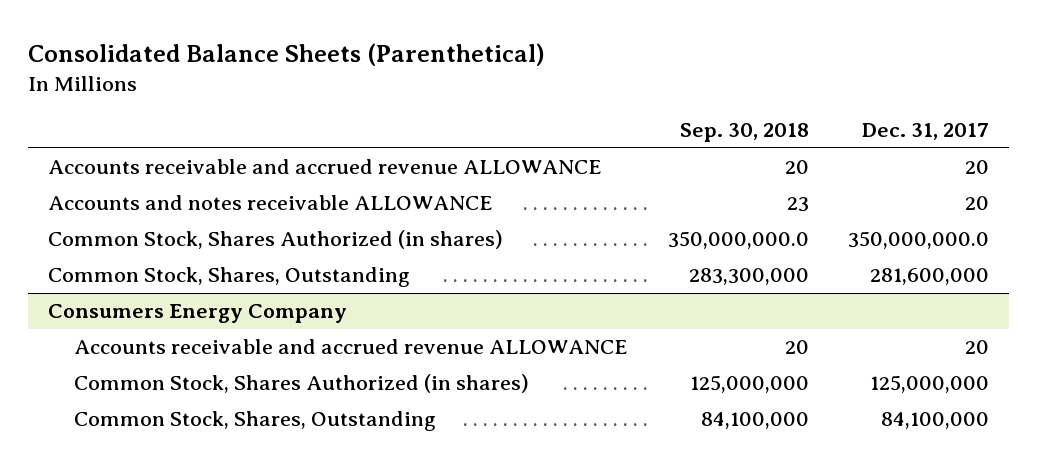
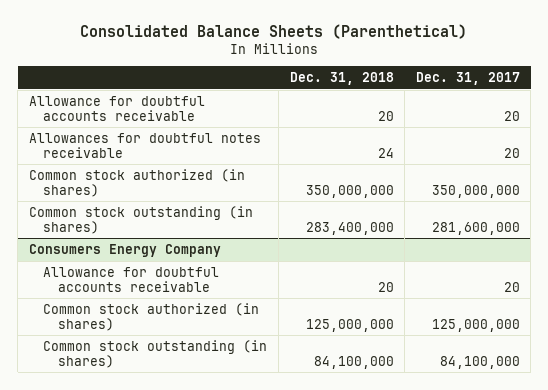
- | Sep. 30, 2018 | Dec. 31, 2017
+ | Dec. 31, 2018 | Dec. 31, 2017
- Accounts receivable and accrued revenue ALLOWANCE | 20 | 20
- Accounts and notes receivable ALLOWANCE | 23 | 20
- Common Stock, Shares Authorized (in shares) | 350,000,000.0 | 350,000,000.0
- Common Stock, Shares, Outstanding | 283,300,000 | 281,600,000
+ Allowance for doubtful accounts receivable | 20 | 20
+ Allowances for doubtful notes receivable | 24 | 20
+ Common stock authorized (in shares) | 350,000,000 | 350,000,000
+ Common stock outstanding (in shares) | 283,400,000 | 281,600,000
@ Consumers Energy Company
- Accounts receivable and accrued revenue ALLOWANCE | 20 | 20
- Common Stock, Shares Authorized (in shares) | 125,000,000 | 125,000,000
- Common Stock, Shares, Outstanding | 84,100,000 | 84,100,000
+ Allowance for doubtful accounts receivable | 20 | 20
+ Common stock authorized (in shares) | 125,000,000 | 125,000,000
+ Common stock outstanding (in shares) | 84,100,000 | 84,100,000

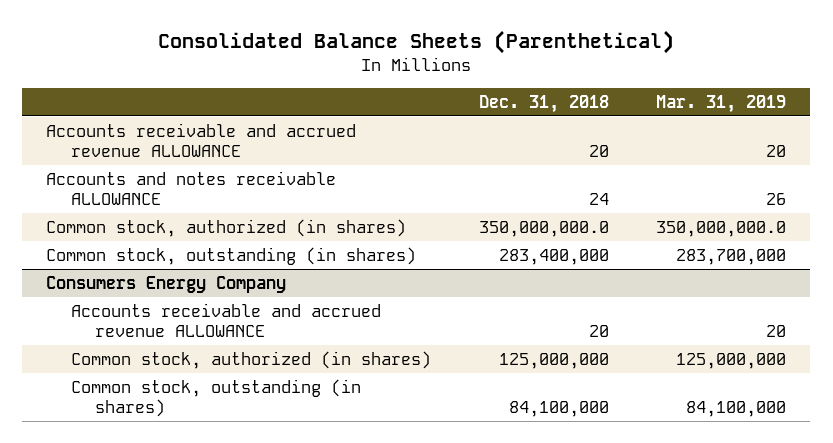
- | Dec. 31, 2018 | Dec. 31, 2017
+ | Dec. 31, 2018 | Mar. 31, 2019
- Allowance for doubtful accounts receivable | 20 | 20
- Allowances for doubtful notes receivable | 24 | 20
- Common stock authorized (in shares) | 350,000,000 | 350,000,000
- Common stock outstanding (in shares) | 283,400,000 | 281,600,000
+ Accounts receivable and accrued revenue ALLOWANCE | 20 | 20
+ Accounts and notes receivable ALLOWANCE | 24 | 26
+ Common stock, authorized (in shares) | 350,000,000.0 | 350,000,000.0
+ Common stock, outstanding (in shares) | 283,400,000 | 283,700,000
@ Consumers Energy Company
- Allowance for doubtful accounts receivable | 20 | 20
- Common stock authorized (in shares) | 125,000,000 | 125,000,000
- Common stock outstanding (in shares) | 84,100,000 | 84,100,000
+ Accounts receivable and accrued revenue ALLOWANCE | 20 | 20
+ Common stock, authorized (in shares) | 125,000,000 | 125,000,000
+ Common stock, outstanding (in shares) | 84,100,000 | 84,100,000

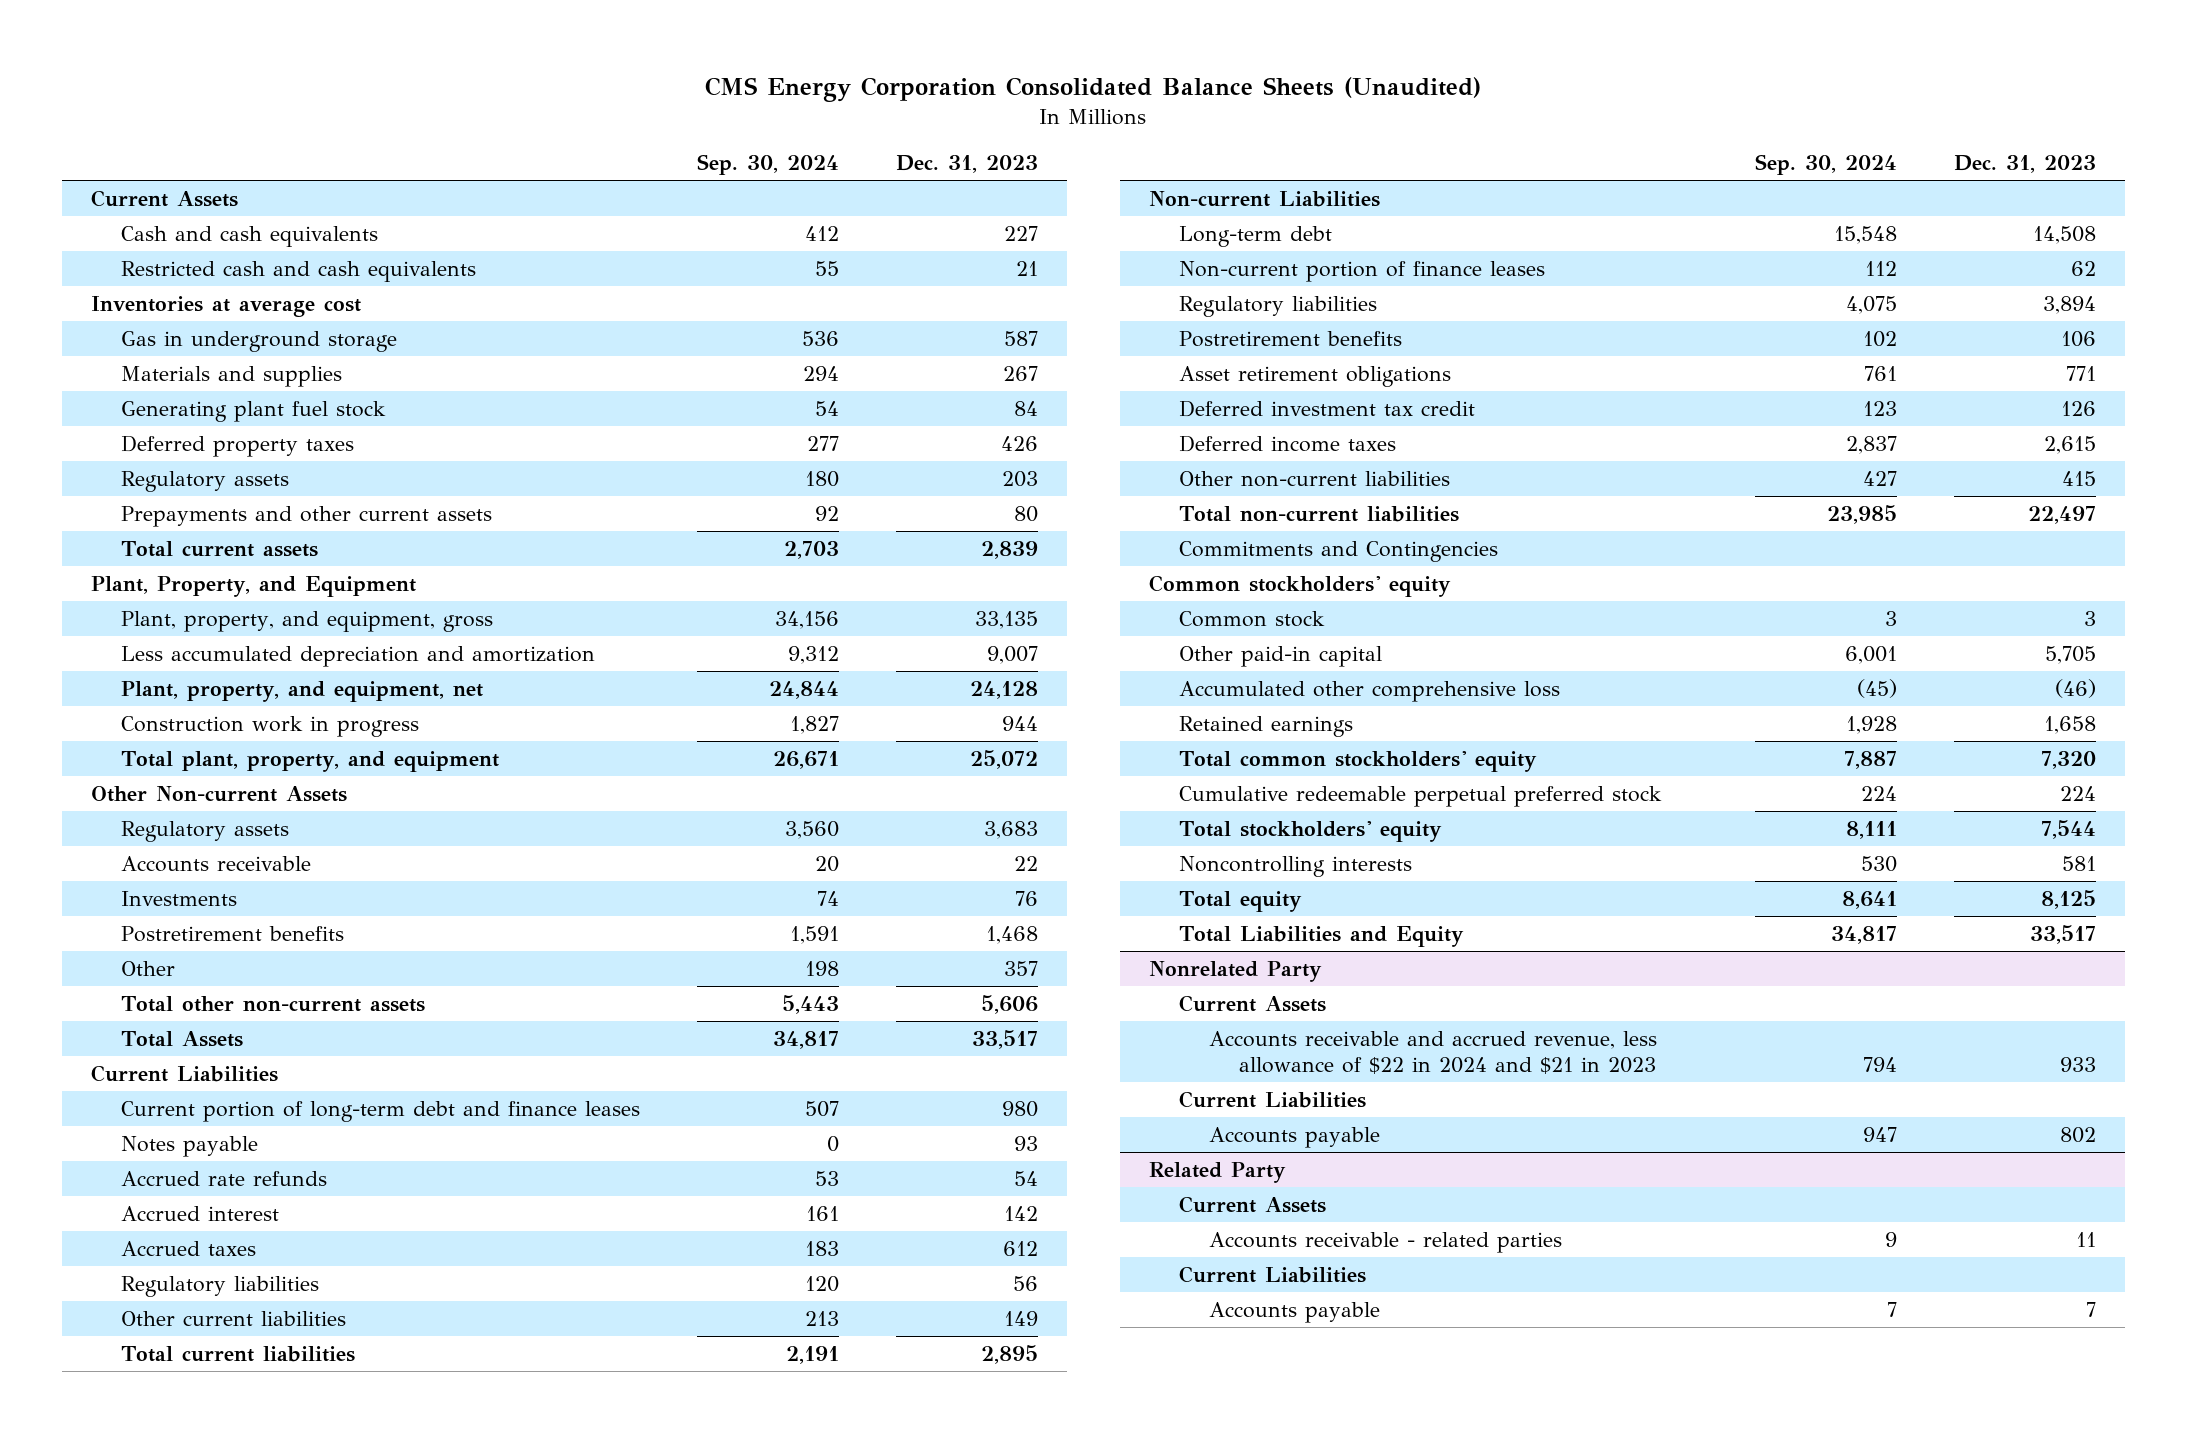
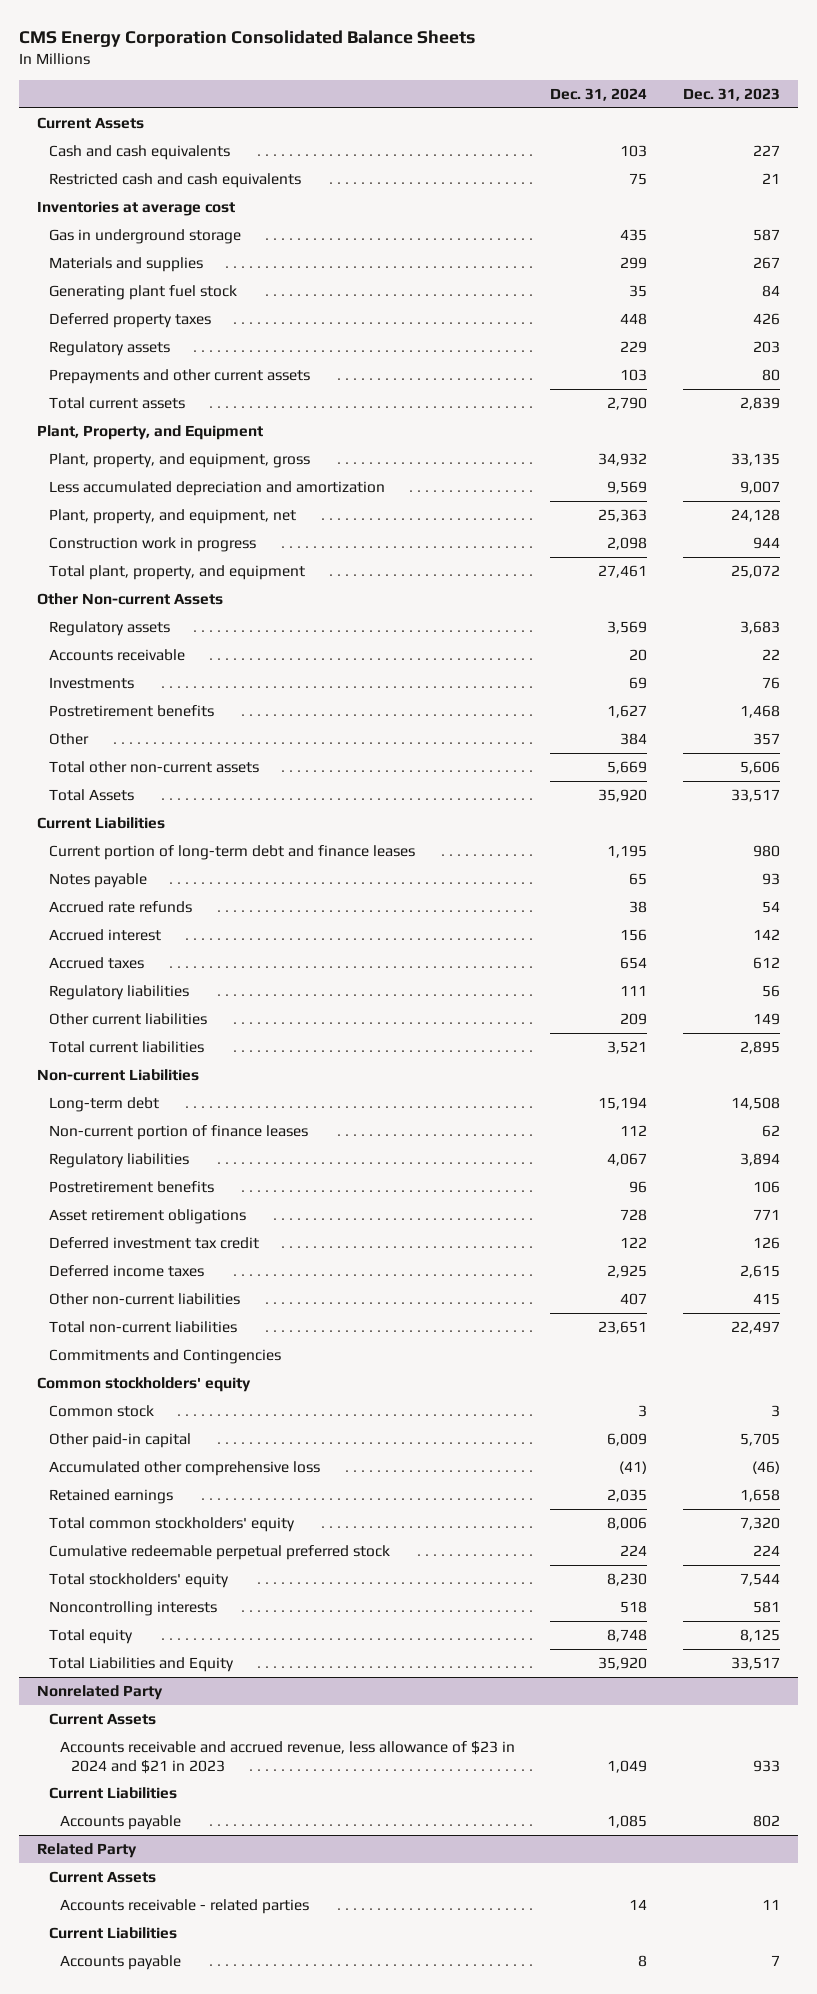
- CMS Energy Corporation Consolidated Balance Sheets (Unaudited)
+ CMS Energy Corporation Consolidated Balance Sheets
- | Sep. 30, 2024 | Dec. 31, 2023
+ | Dec. 31, 2024 | Dec. 31, 2023
@ Nonrelated Party
- Accounts receivable and accrued revenue, less allowance of $22 in 2024 and $21 in 2023 | 794 | 933
+ Accounts receivable and accrued revenue, less allowance of $23 in 2024 and $21 in 2023 | 1,049 | 933

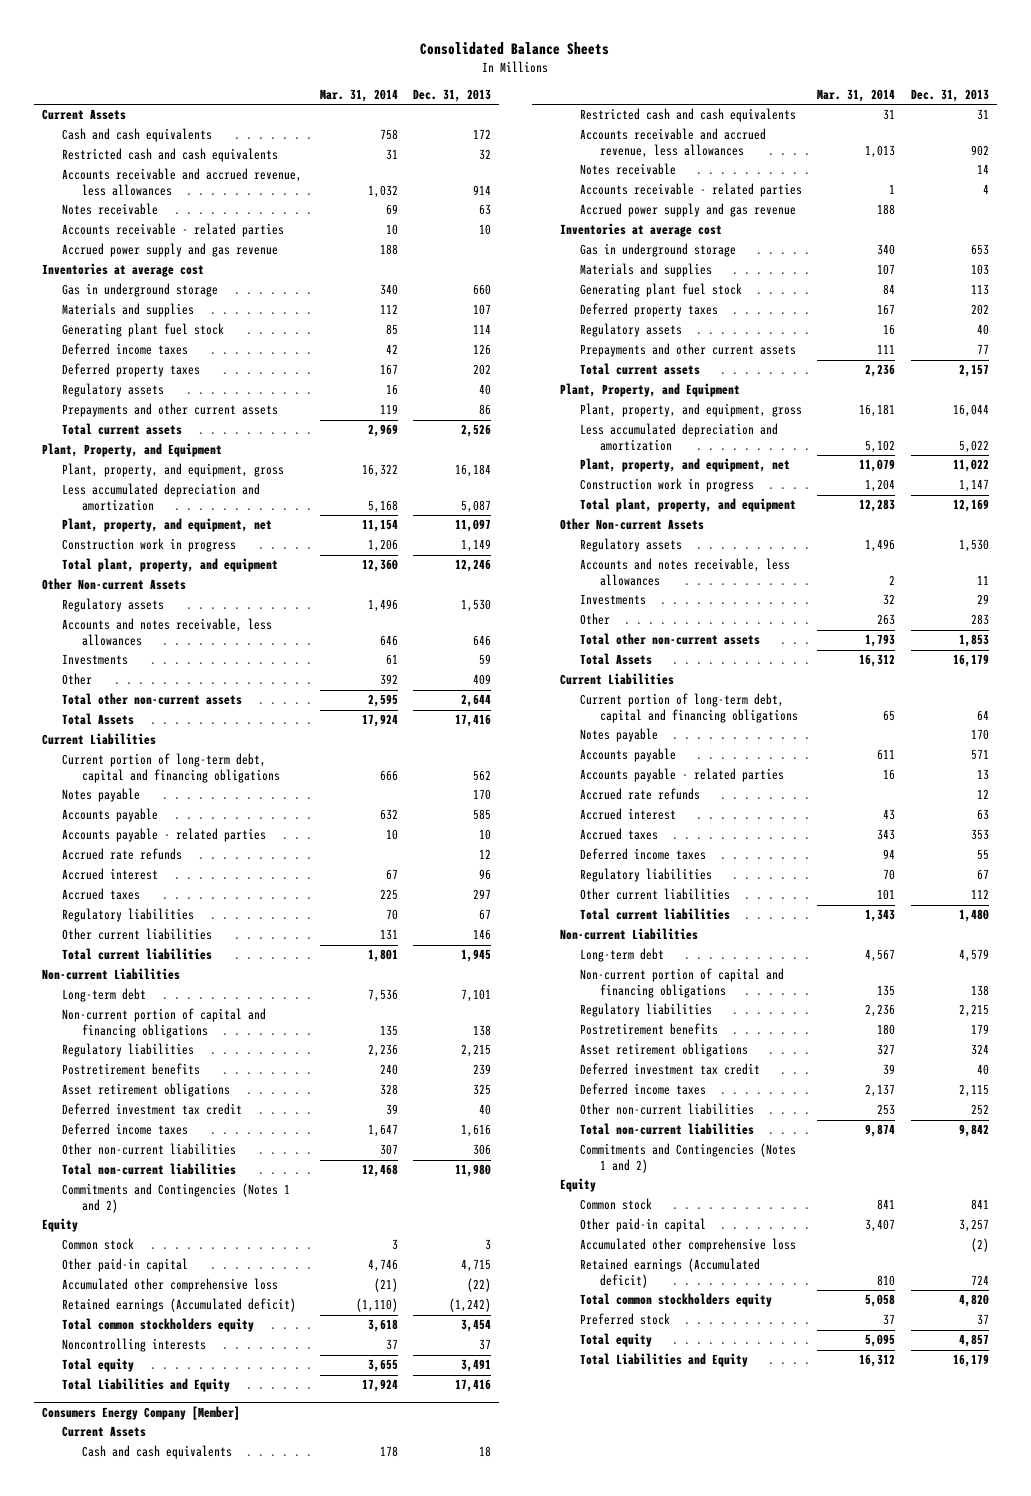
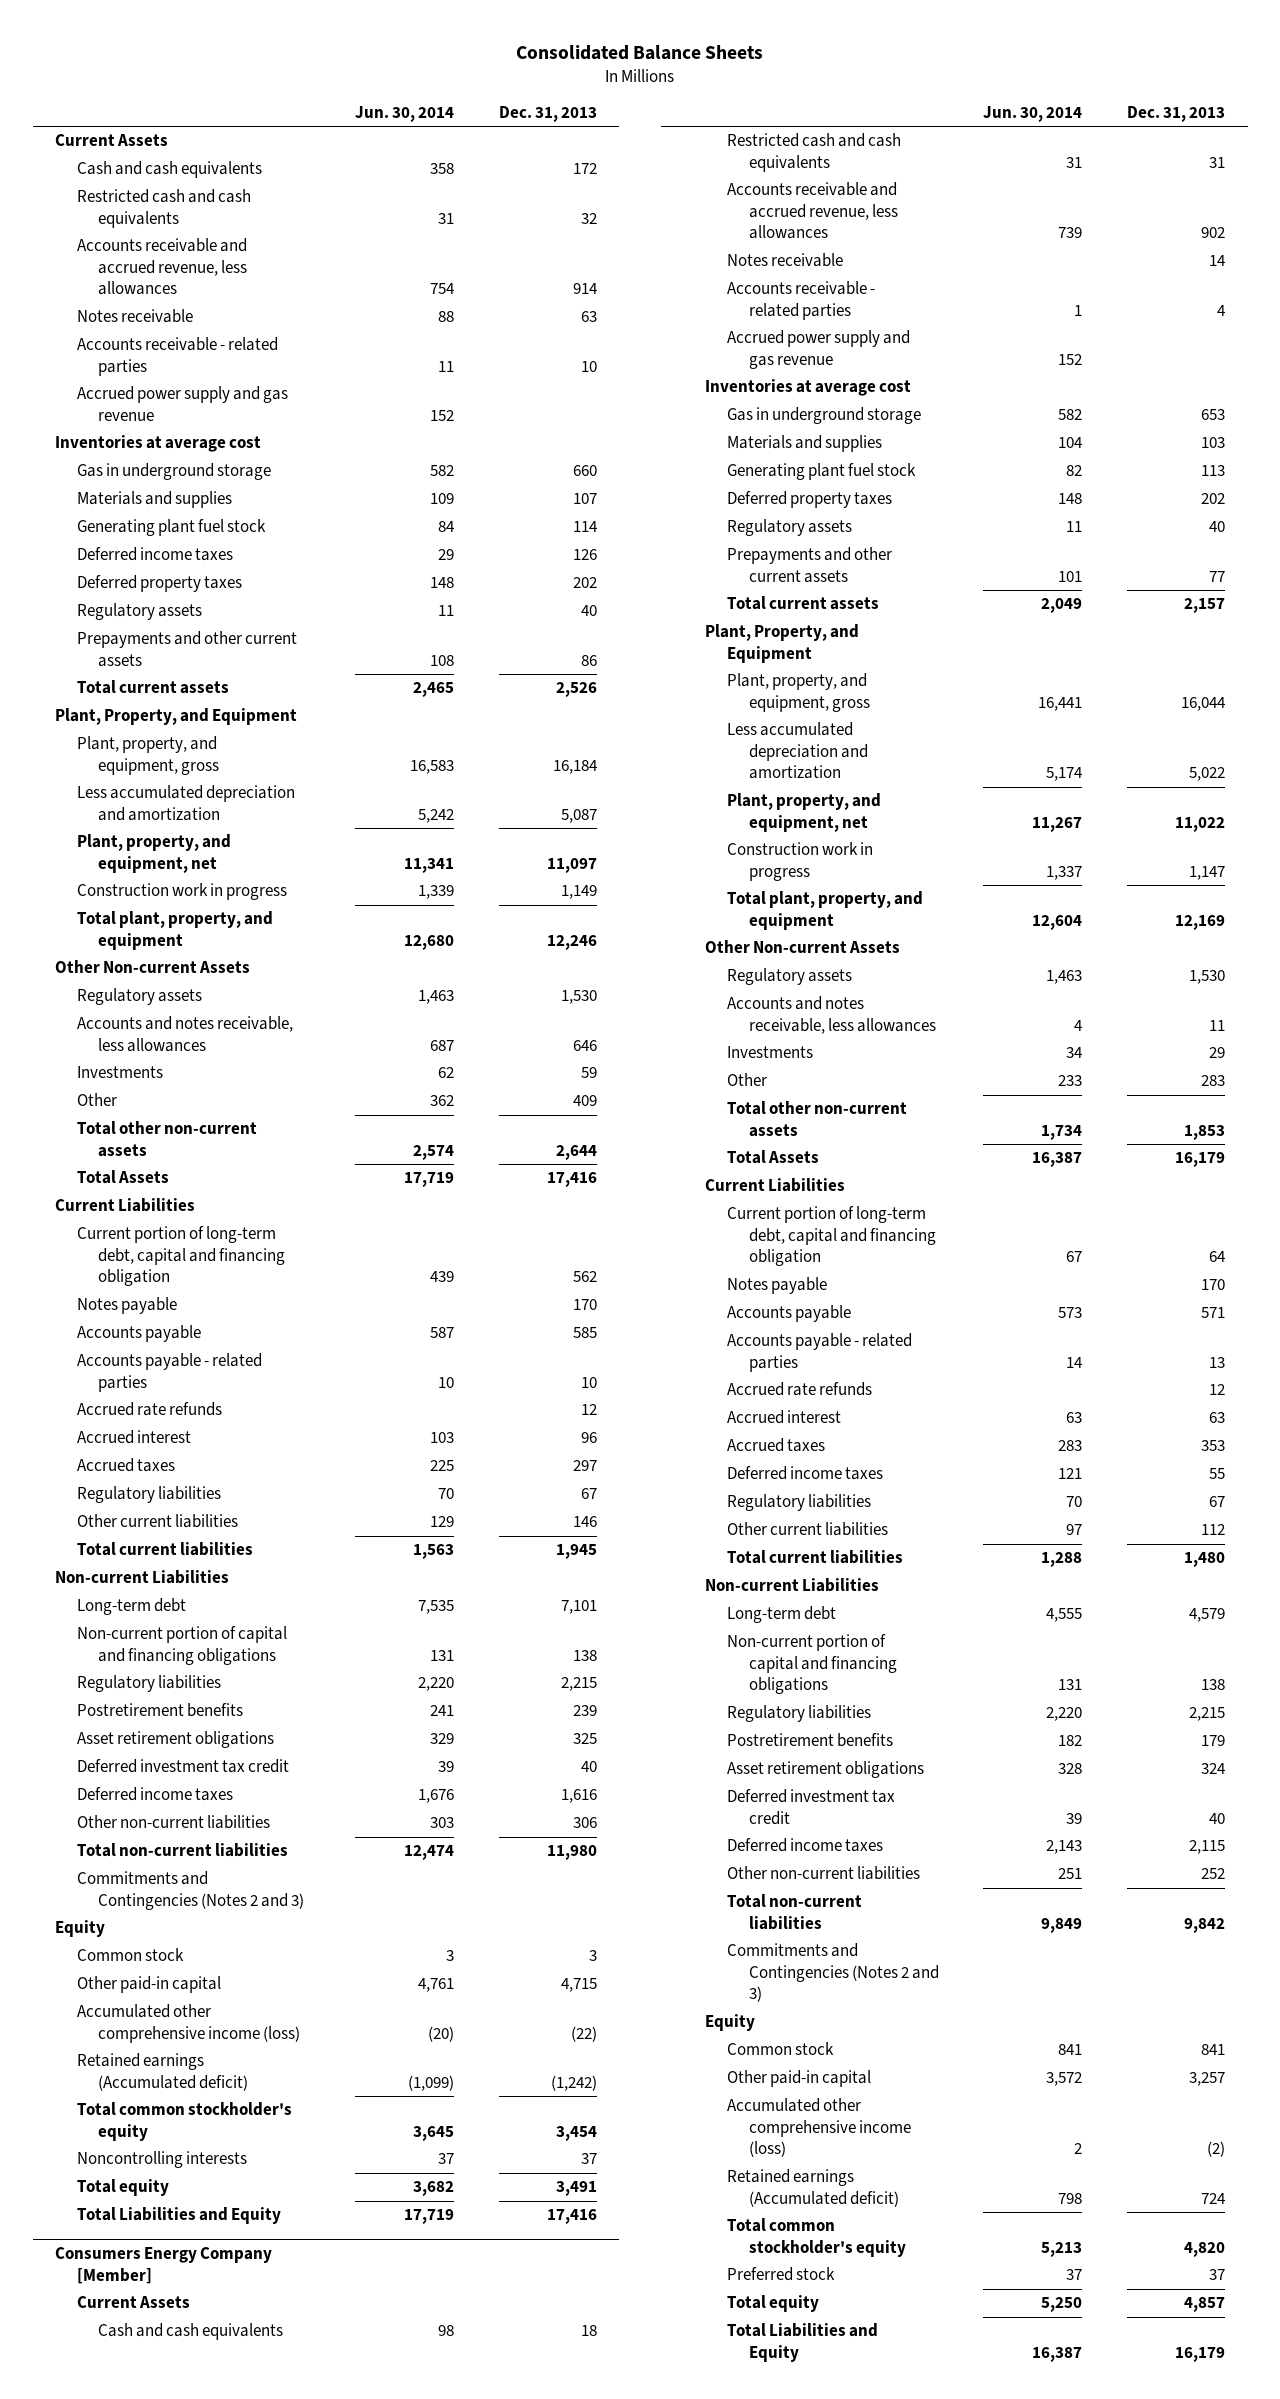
- | Mar. 31, 2014 | Dec. 31, 2013
+ | Jun. 30, 2014 | Dec. 31, 2013
- Current portion of long-term debt, capital and financing obligations | 666 | 562
+ Current portion of long-term debt, capital and financing obligation | 439 | 562
- Commitments and Contingencies (Notes 1 and 2)
+ Commitments and Contingencies (Notes 2 and 3)
- Accumulated other comprehensive loss | (21) | (22)
+ Accumulated other comprehensive income (loss) | (20) | (22)
- Total common stockholders equity | 3,618 | 3,454
+ Total common stockholder's equity | 3,645 | 3,454
@ Consumers Energy Company [Member]
- Current portion of long-term debt, capital and financing obligations | 65 | 64
+ Current portion of long-term debt, capital and financing obligation | 67 | 64
- Commitments and Contingencies (Notes 1 and 2)
+ Commitments and Contingencies (Notes 2 and 3)
- Accumulated other comprehensive loss | | (2)
+ Accumulated other comprehensive income (loss) | 2 | (2)
- Total common stockholders equity | 5,058 | 4,820
+ Total common stockholder's equity | 5,213 | 4,820

